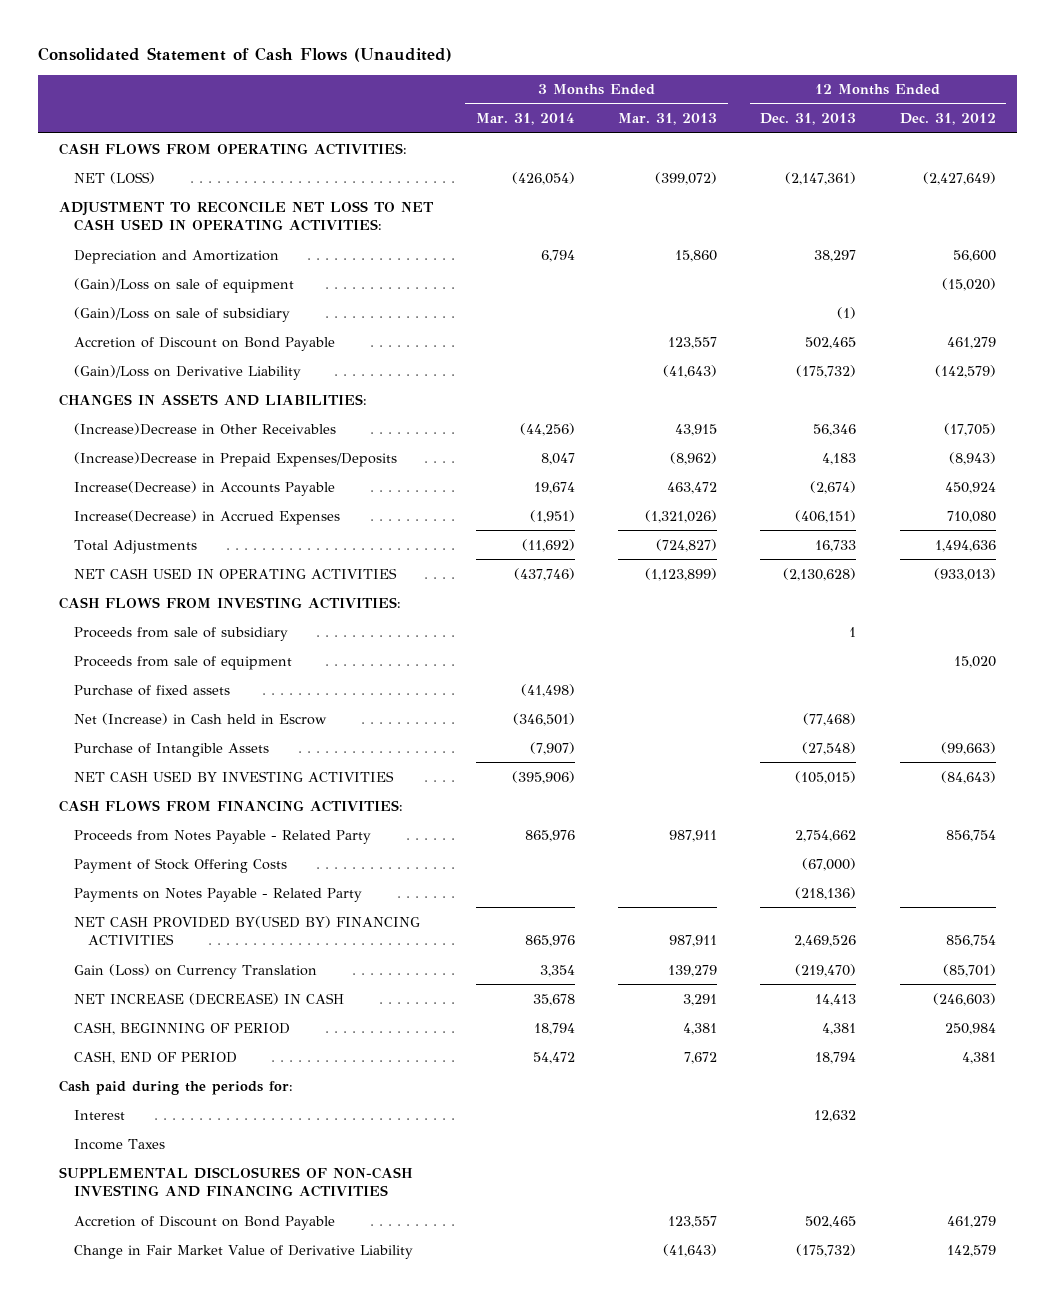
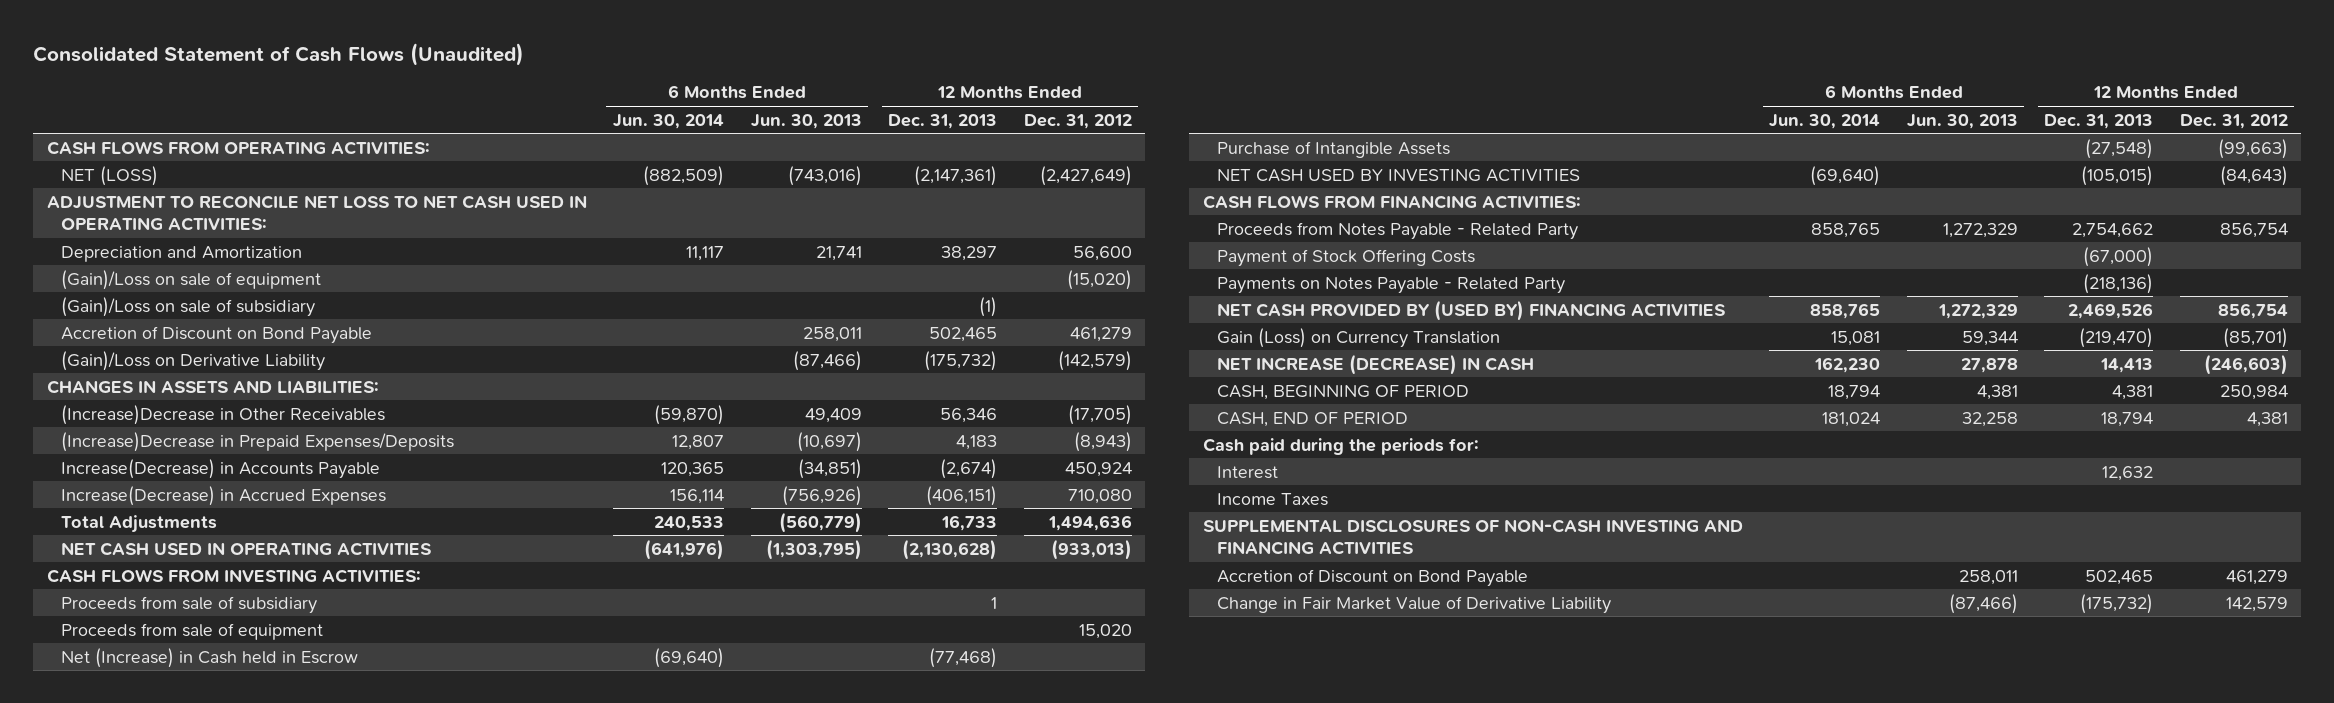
- | 3 Months Ended Mar. 31, 2014 | 3 Months Ended Mar. 31, 2013 | 12 Months Ended Dec. 31, 2013 | 12 Months Ended Dec. 31, 2012
+ | 6 Months Ended Jun. 30, 2014 | 6 Months Ended Jun. 30, 2013 | 12 Months Ended Dec. 31, 2013 | 12 Months Ended Dec. 31, 2012
- Purchase of fixed assets | (41,498) | | |
- NET CASH PROVIDED BY(USED BY) FINANCING ACTIVITIES | 865,976 | 987,911 | 2,469,526 | 856,754
+ NET CASH PROVIDED BY (USED BY) FINANCING ACTIVITIES | 858,765 | 1,272,329 | 2,469,526 | 856,754

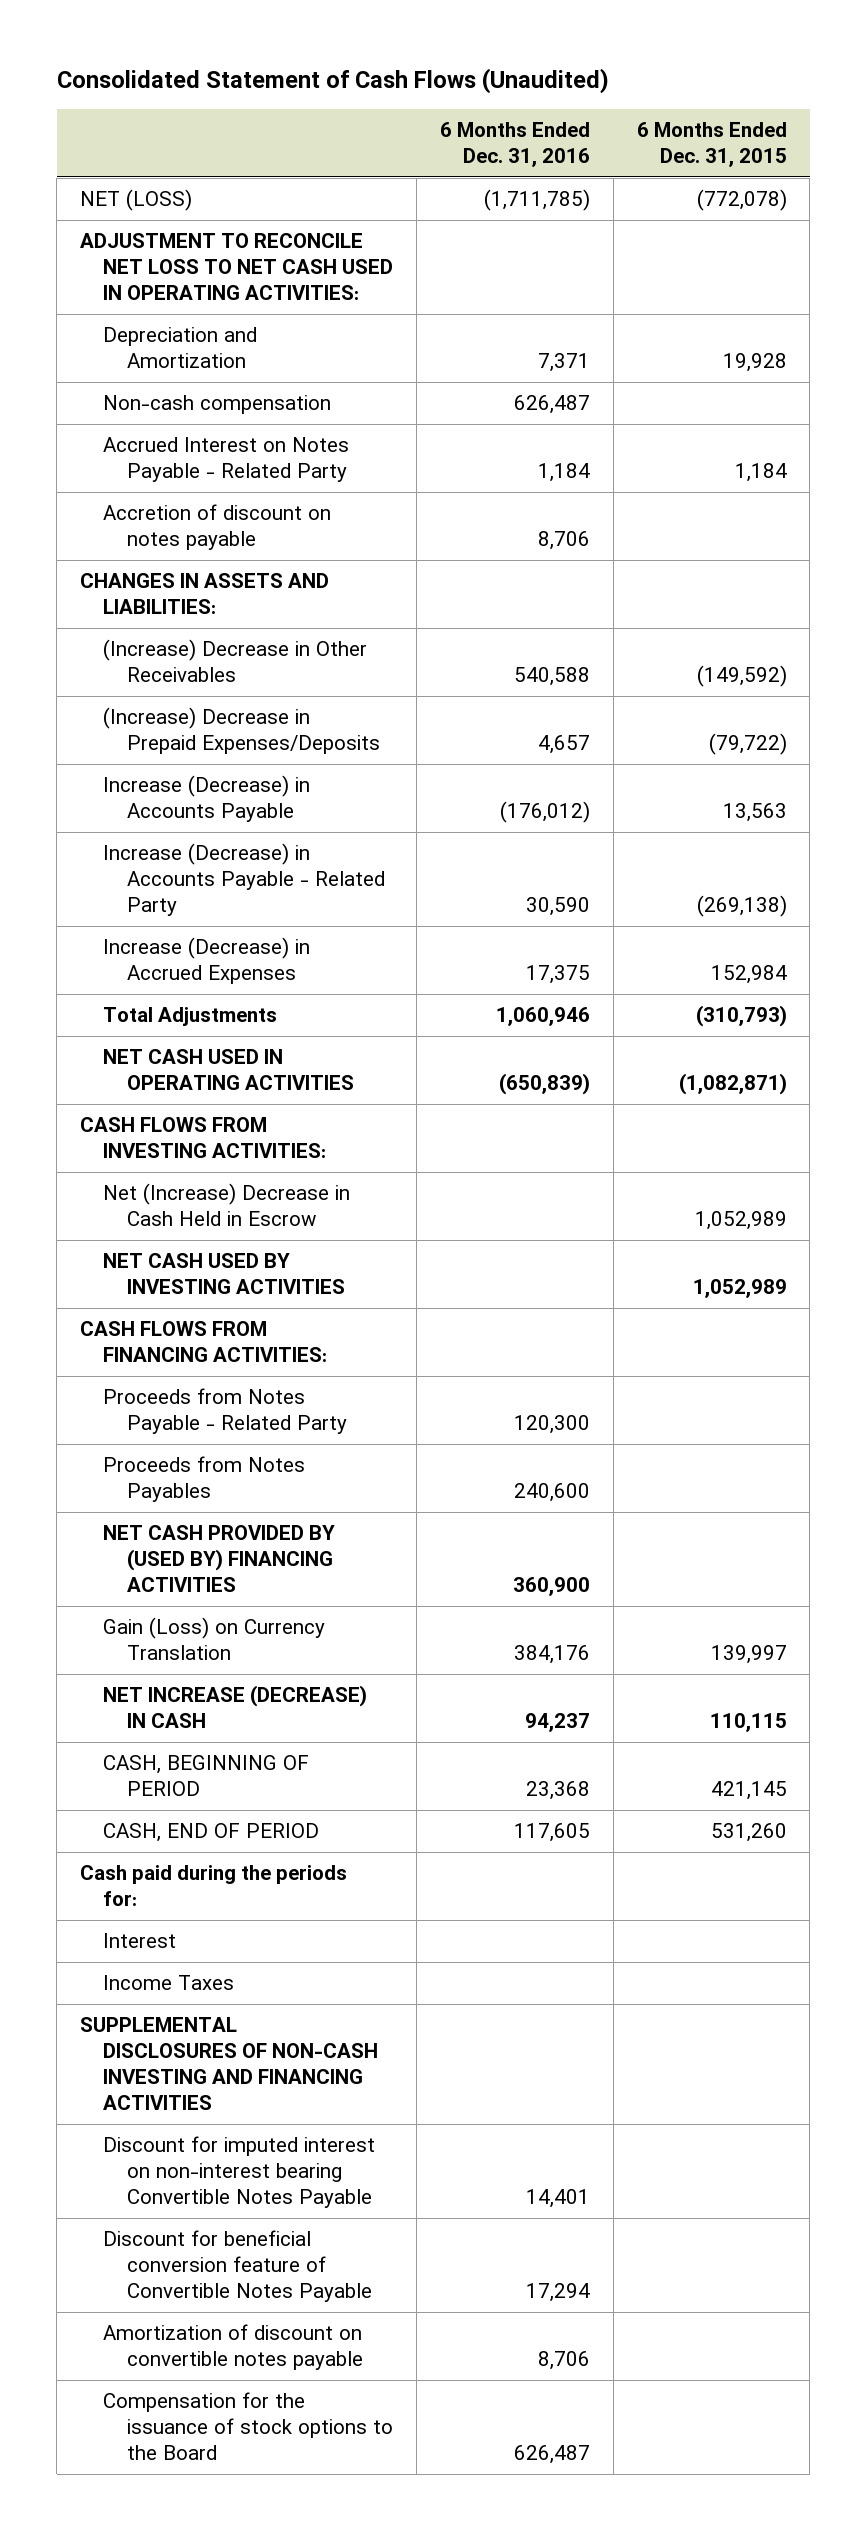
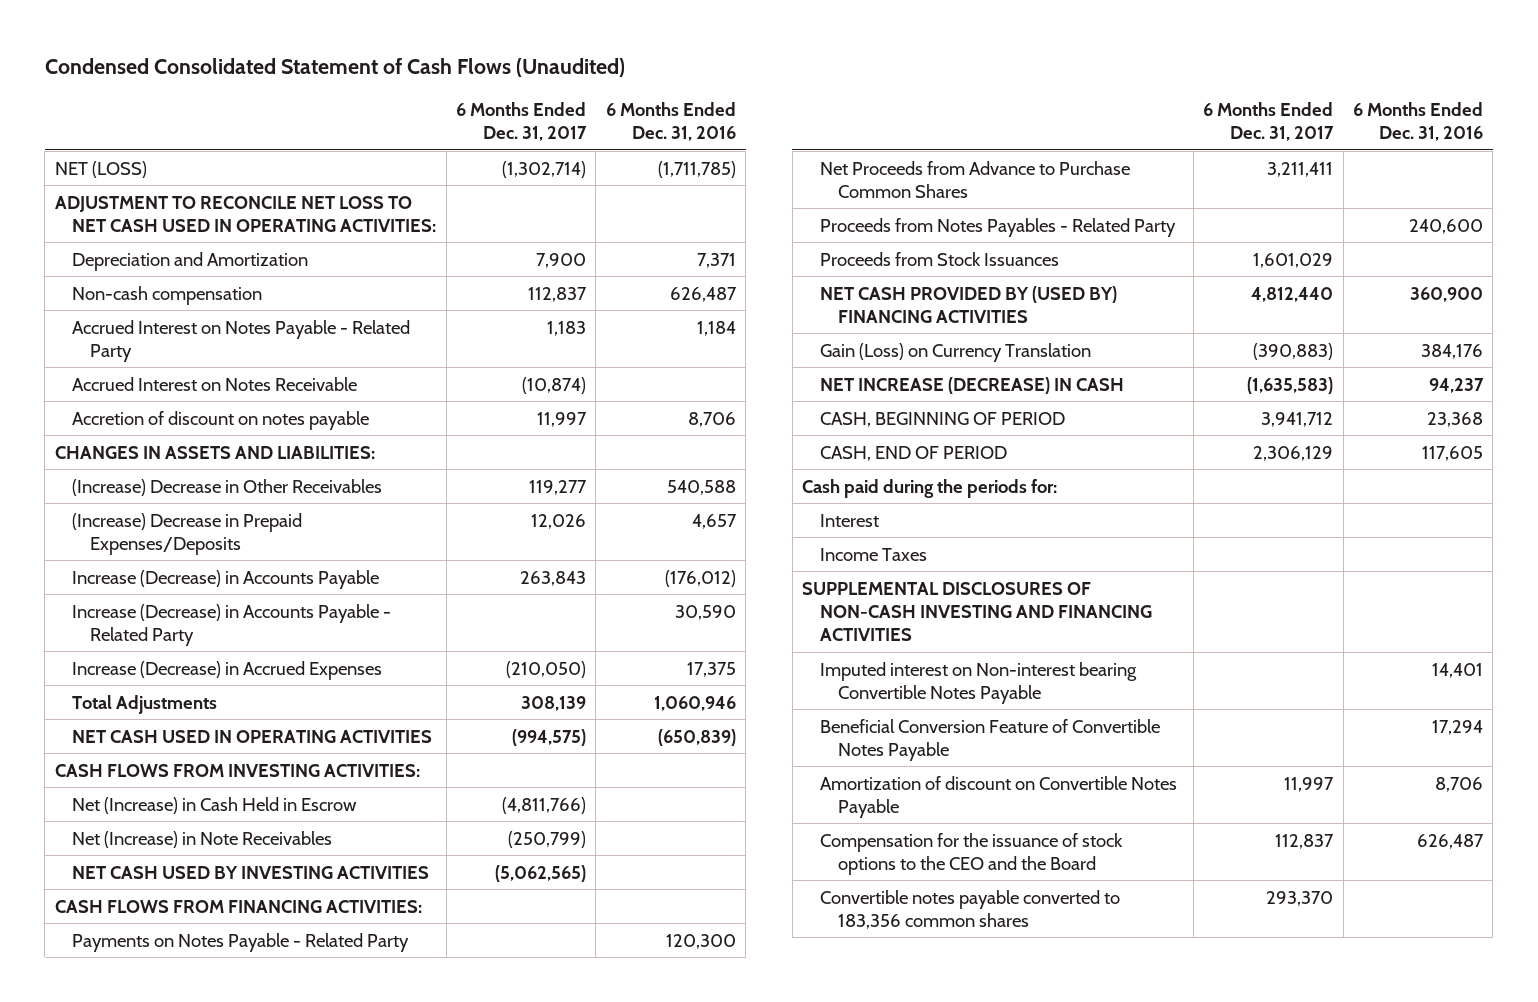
- Consolidated Statement of Cash Flows (Unaudited)
+ Condensed Consolidated Statement of Cash Flows (Unaudited)
- | 6 Months Ended Dec. 31, 2016 | 6 Months Ended Dec. 31, 2015
+ | 6 Months Ended Dec. 31, 2017 | 6 Months Ended Dec. 31, 2016
+ Accrued Interest on Notes Receivable | (10,874) |
- Net (Increase) Decrease in Cash Held in Escrow | | 1,052,989
+ Net (Increase) in Cash Held in Escrow | (4,811,766) |
+ Net (Increase) in Note Receivables | (250,799) |
- Proceeds from Notes Payable - Related Party | 120,300 |
- Proceeds from Notes Payables | 240,600 |
+ Payments on Notes Payable - Related Party | | 120,300
+ Net Proceeds from Advance to Purchase Common Shares | 3,211,411 |
+ Proceeds from Notes Payables - Related Party | | 240,600
+ Proceeds from Stock Issuances | 1,601,029 |
- Discount for imputed interest on non-interest bearing Convertible Notes Payable | 14,401 |
- Discount for beneficial conversion feature of Convertible Notes Payable | 17,294 |
- Amortization of discount on convertible notes payable | 8,706 |
- Compensation for the issuance of stock options to the Board | 626,487 |
+ Imputed interest on Non-interest bearing Convertible Notes Payable | | 14,401
+ Beneficial Conversion Feature of Convertible Notes Payable | | 17,294
+ Amortization of discount on Convertible Notes Payable | 11,997 | 8,706
+ Compensation for the issuance of stock options to the CEO and the Board | 112,837 | 626,487
+ Convertible notes payable converted to 183,356 common shares | 293,370 |

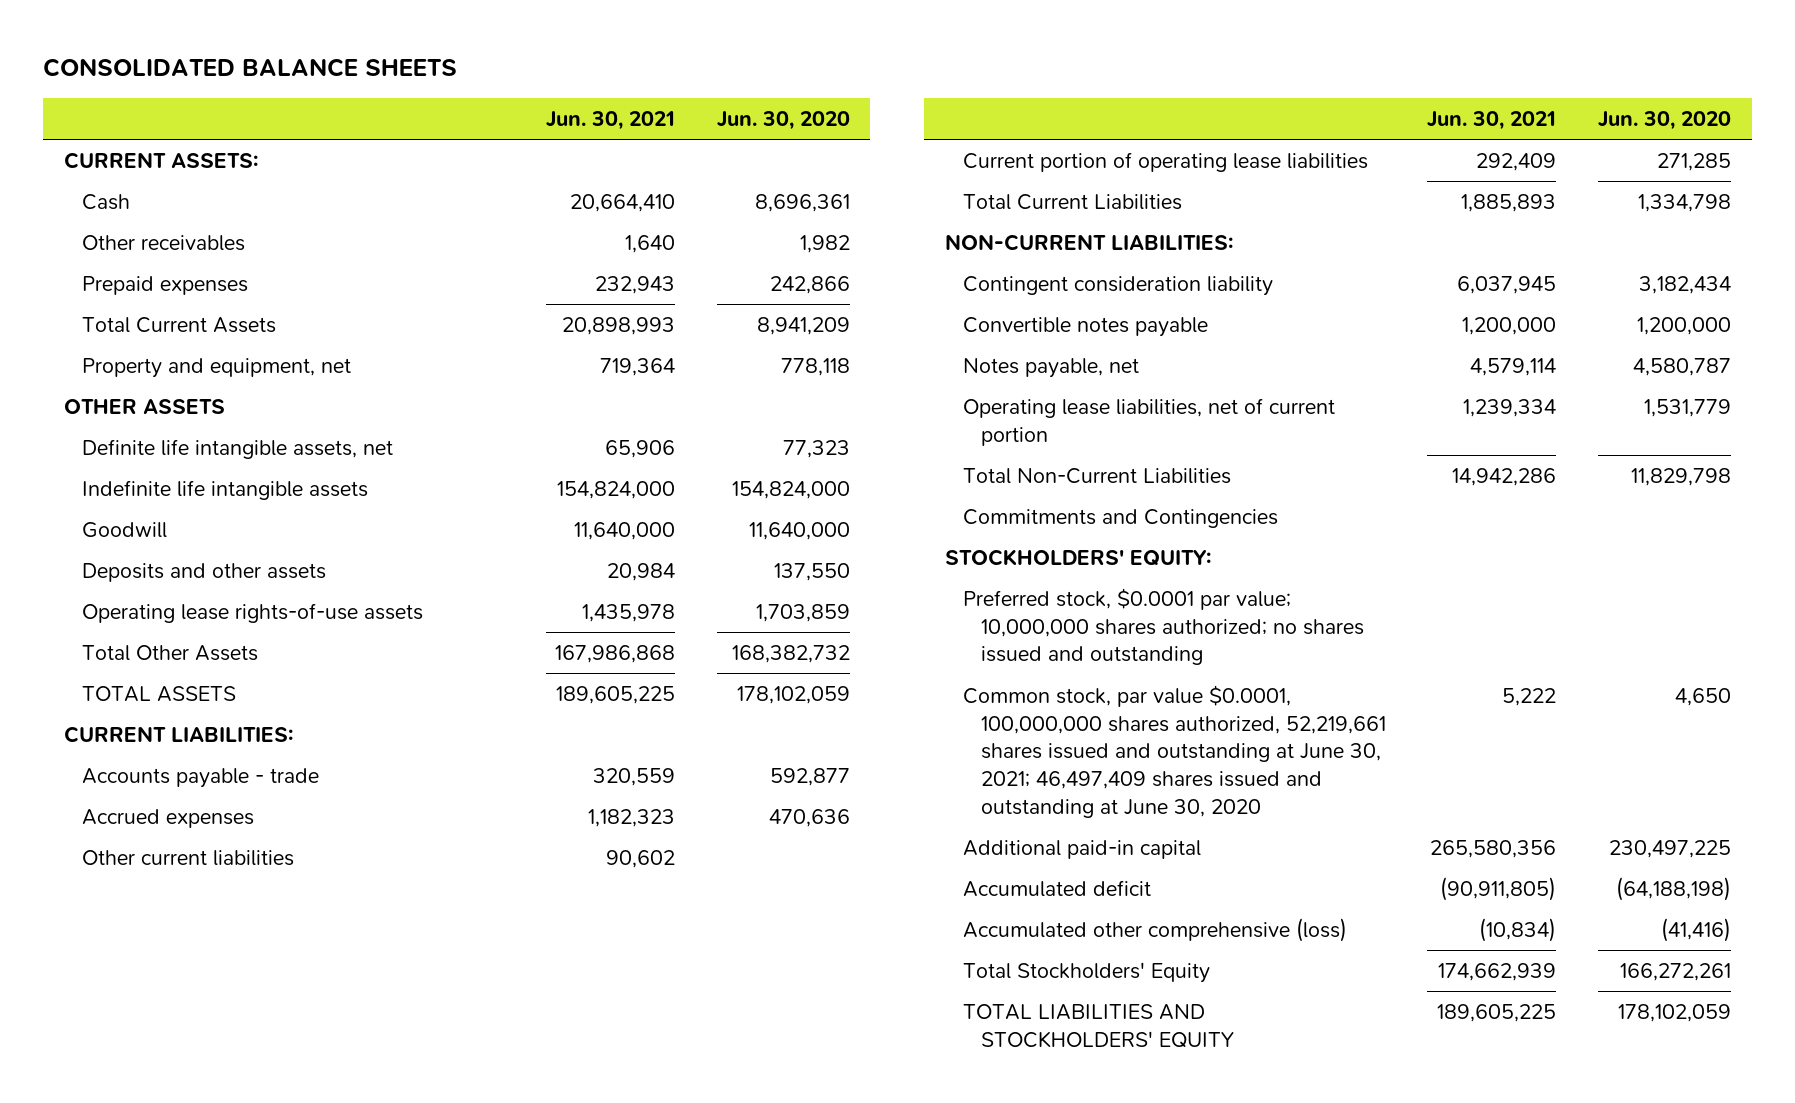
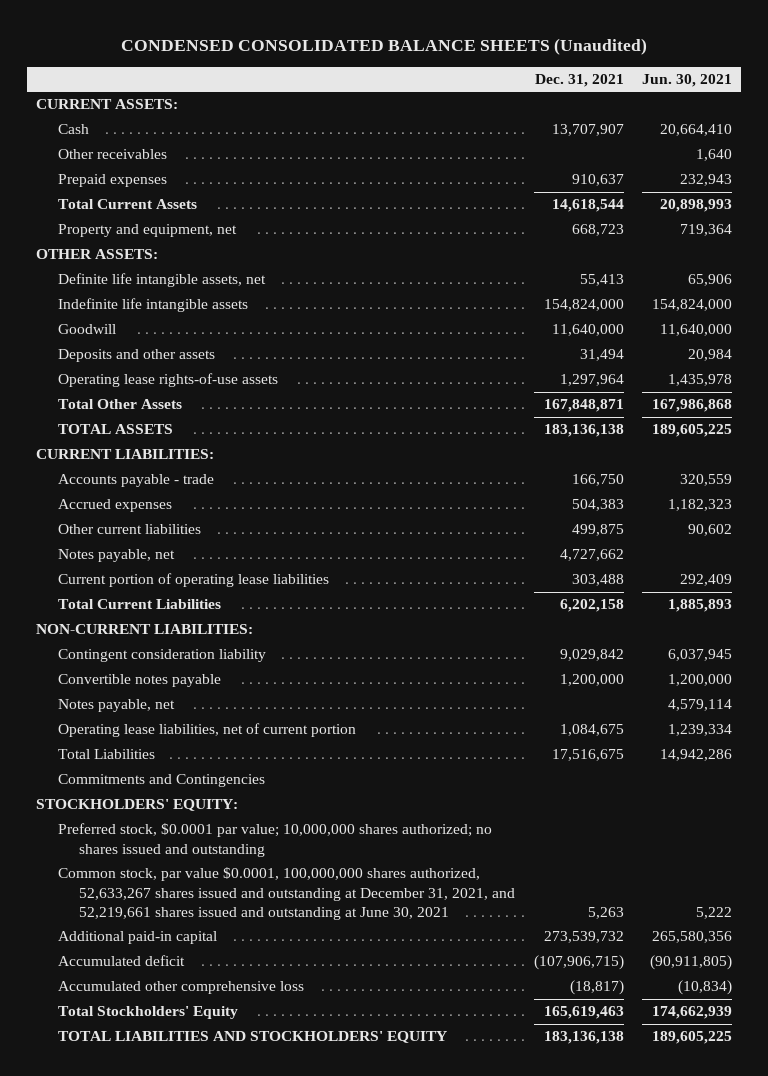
- CONSOLIDATED BALANCE SHEETS
+ CONDENSED CONSOLIDATED BALANCE SHEETS (Unaudited)
- | Jun. 30, 2021 | Jun. 30, 2020
+ | Dec. 31, 2021 | Jun. 30, 2021
- OTHER ASSETS
+ OTHER ASSETS:
+ Notes payable, net | 4,727,662 |
- Total Non-Current Liabilities | 14,942,286 | 11,829,798
+ Total Liabilities | 17,516,675 | 14,942,286
- Common stock, par value $0.0001, 100,000,000 shares authorized, 52,219,661 shares issued and outstanding at June 30, 2021; 46,497,409 shares issued and outstanding at June 30, 2020 | 5,222 | 4,650
+ Common stock, par value $0.0001, 100,000,000 shares authorized, 52,633,267 shares issued and outstanding at December 31, 2021, and 52,219,661 shares issued and outstanding at June 30, 2021 | 5,263 | 5,222
- Accumulated other comprehensive (loss) | (10,834) | (41,416)
+ Accumulated other comprehensive loss | (18,817) | (10,834)

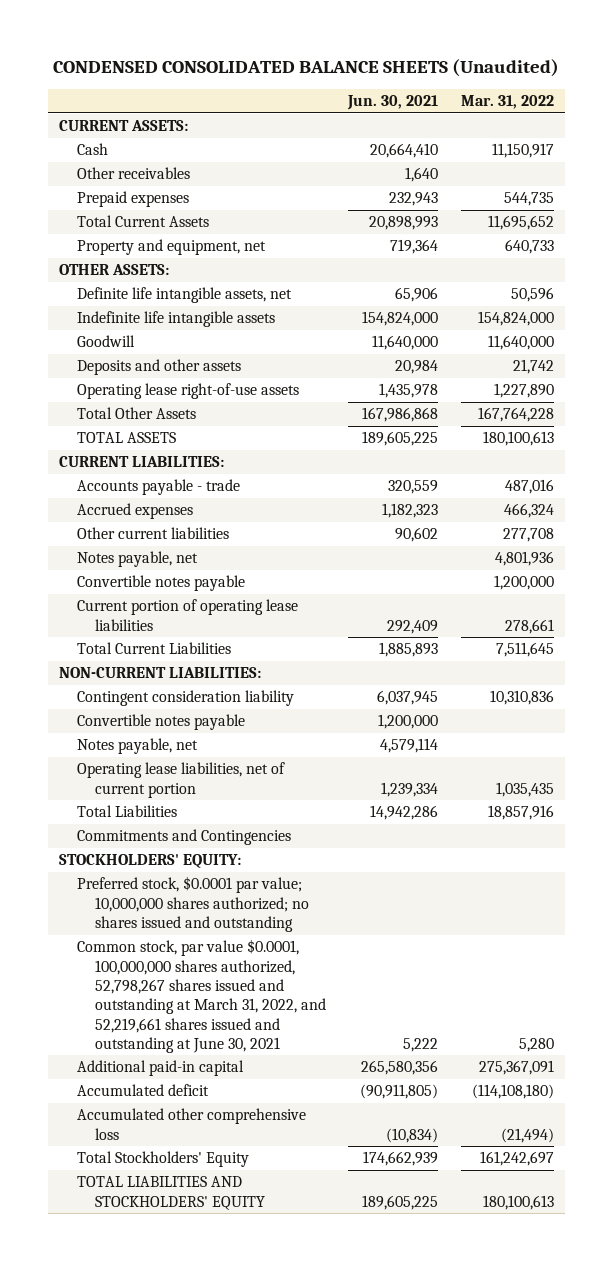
- | Dec. 31, 2021 | Jun. 30, 2021
+ | Jun. 30, 2021 | Mar. 31, 2022
- Operating lease rights-of-use assets | 1,297,964 | 1,435,978
+ Operating lease right-of-use assets | 1,435,978 | 1,227,890
+ Convertible notes payable | | 1,200,000
- Common stock, par value $0.0001, 100,000,000 shares authorized, 52,633,267 shares issued and outstanding at December 31, 2021, and 52,219,661 shares issued and outstanding at June 30, 2021 | 5,263 | 5,222
+ Common stock, par value $0.0001, 100,000,000 shares authorized, 52,798,267 shares issued and outstanding at March 31, 2022, and 52,219,661 shares issued and outstanding at June 30, 2021 | 5,222 | 5,280

